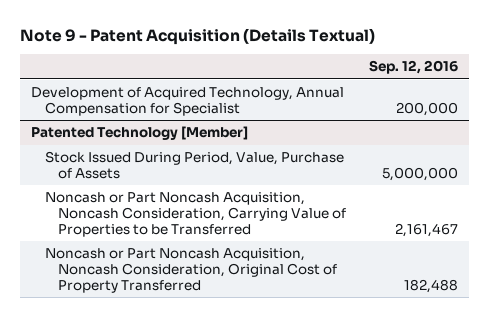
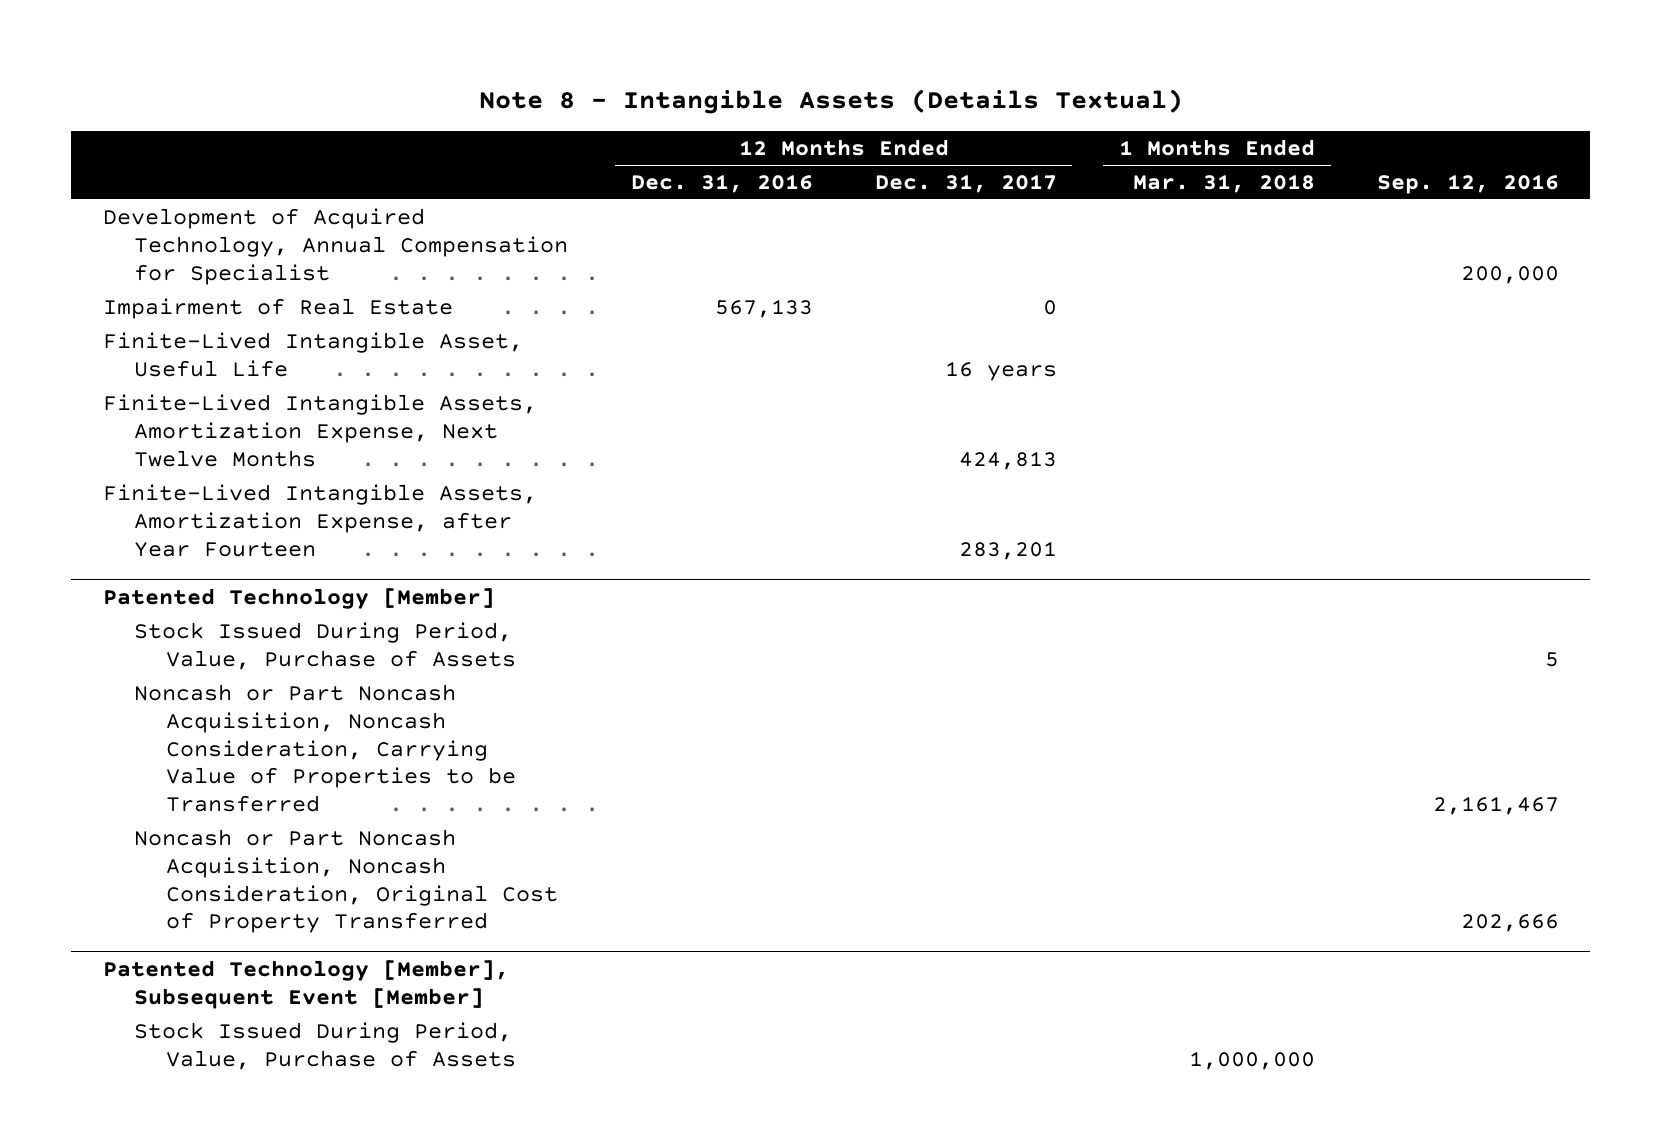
- Note 9 - Patent Acquisition (Details Textual)
+ Note 8 - Intangible Assets (Details Textual)
- | Sep. 12, 2016
+ | 12 Months Ended Dec. 31, 2016 | 12 Months Ended Dec. 31, 2017 | 1 Months Ended Mar. 31, 2018 | Sep. 12, 2016
+ Impairment of Real Estate | 567,133 | 0 | |
+ Finite-Lived Intangible Asset, Useful Life | | 16 years | |
+ Finite-Lived Intangible Assets, Amortization Expense, Next Twelve Months | | 424,813 | |
+ Finite-Lived Intangible Assets, Amortization Expense, after Year Fourteen | | 283,201 | |
@ Patented Technology [Member]
- Stock Issued During Period, Value, Purchase of Assets | 5,000,000
+ Stock Issued During Period, Value, Purchase of Assets | | | | 5
- Noncash or Part Noncash Acquisition, Noncash Consideration, Original Cost of Property Transferred | 182,488
+ Noncash or Part Noncash Acquisition, Noncash Consideration, Original Cost of Property Transferred | | | | 202,666
+ Patented Technology [Member], Subsequent Event [Member]
+ Stock Issued During Period, Value, Purchase of Assets | | | 1,000,000 |

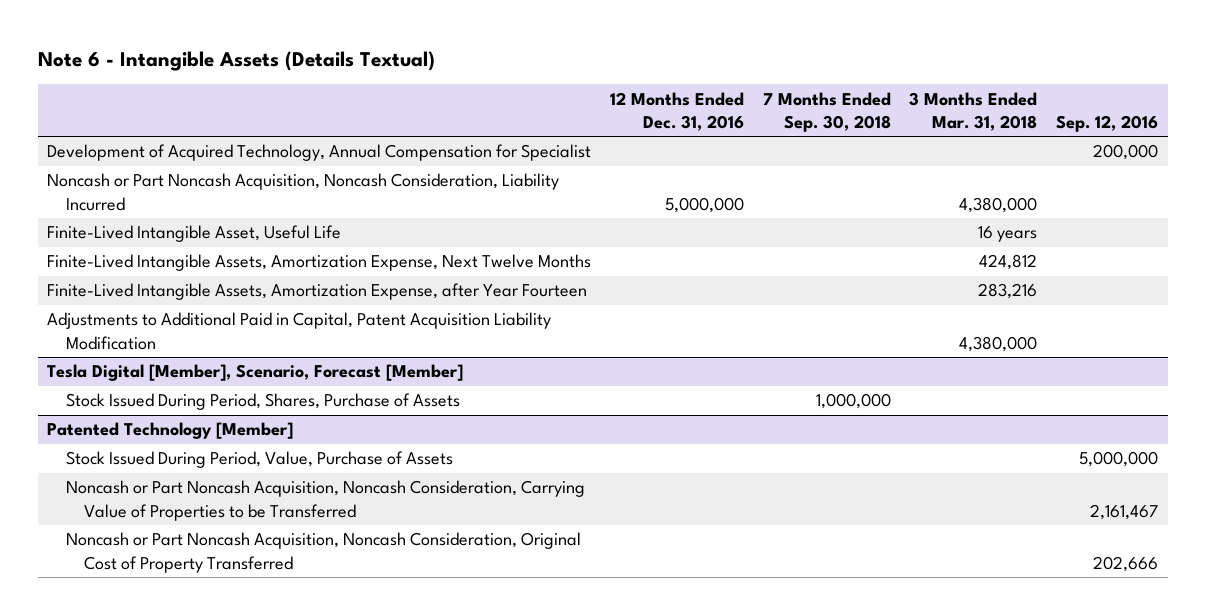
- Note 8 - Intangible Assets (Details Textual)
+ Note 6 - Intangible Assets (Details Textual)
- | 12 Months Ended Dec. 31, 2016 | 12 Months Ended Dec. 31, 2017 | 1 Months Ended Mar. 31, 2018 | Sep. 12, 2016
+ | 12 Months Ended Dec. 31, 2016 | 7 Months Ended Sep. 30, 2018 | 3 Months Ended Mar. 31, 2018 | Sep. 12, 2016
- Impairment of Real Estate | 567,133 | 0 | |
+ Noncash or Part Noncash Acquisition, Noncash Consideration, Liability Incurred | 5,000,000 | | 4,380,000 |
+ Adjustments to Additional Paid in Capital, Patent Acquisition Liability Modification | | | 4,380,000 |
+ Tesla Digital [Member], Scenario, Forecast [Member]
+ Stock Issued During Period, Shares, Purchase of Assets | | 1,000,000 | |
@ Patented Technology [Member]
- Stock Issued During Period, Value, Purchase of Assets | | | | 5
+ Stock Issued During Period, Value, Purchase of Assets | | | | 5,000,000
- Patented Technology [Member], Subsequent Event [Member]
- Stock Issued During Period, Value, Purchase of Assets | | | 1,000,000 |

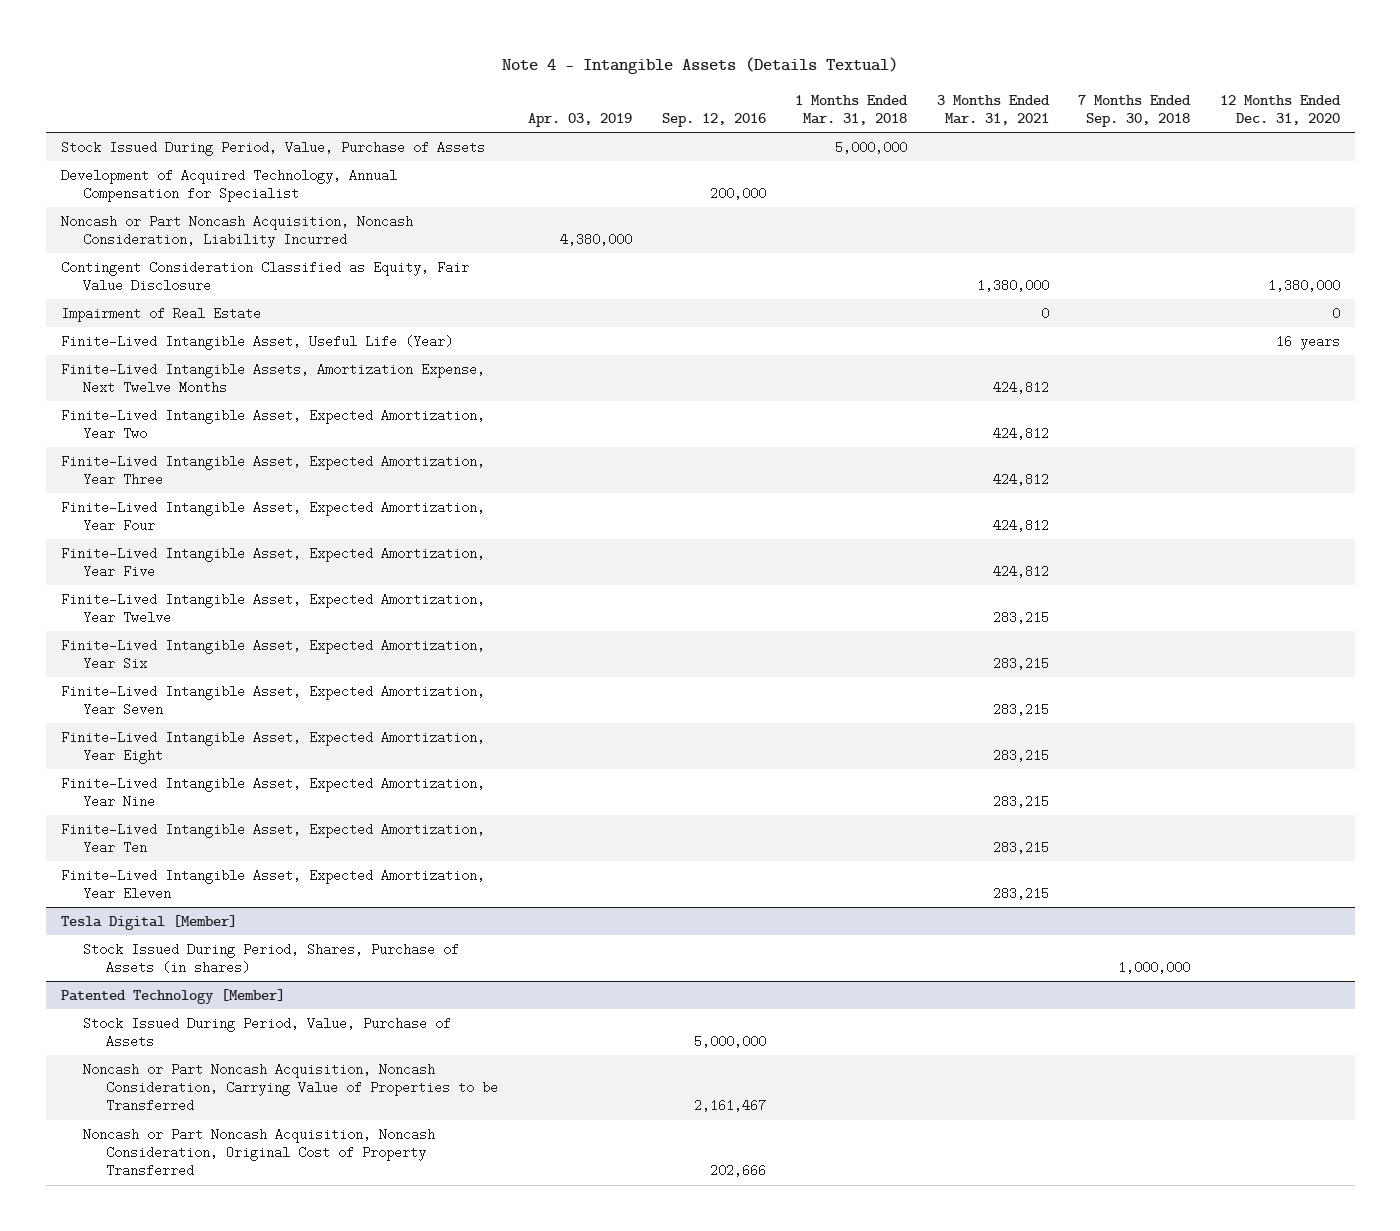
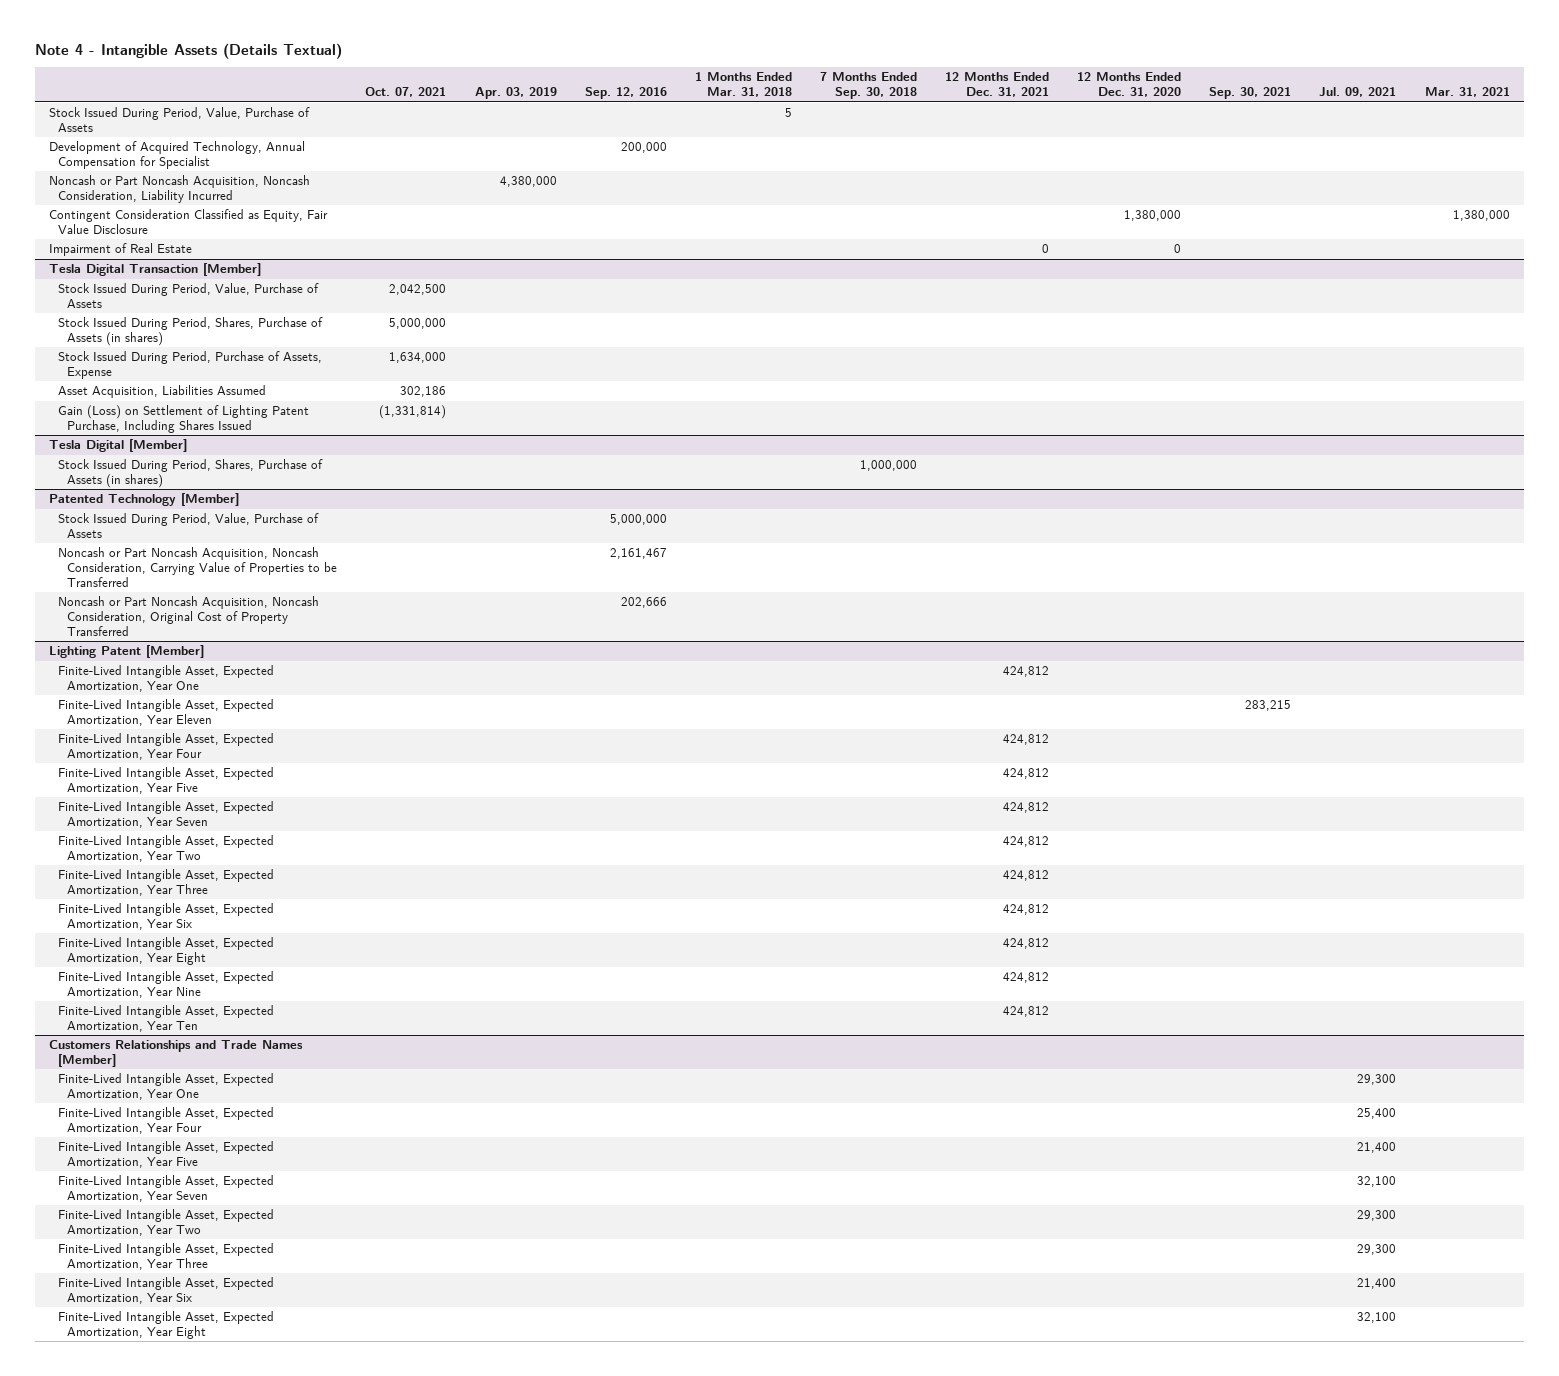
- | Apr. 03, 2019 | Sep. 12, 2016 | 1 Months Ended Mar. 31, 2018 | 3 Months Ended Mar. 31, 2021 | 7 Months Ended Sep. 30, 2018 | 12 Months Ended Dec. 31, 2020
+ | Oct. 07, 2021 | Apr. 03, 2019 | Sep. 12, 2016 | 1 Months Ended Mar. 31, 2018 | 7 Months Ended Sep. 30, 2018 | 12 Months Ended Dec. 31, 2021 | 12 Months Ended Dec. 31, 2020 | Sep. 30, 2021 | Jul. 09, 2021 | Mar. 31, 2021
- Stock Issued During Period, Value, Purchase of Assets | | | 5,000,000 | | |
+ Stock Issued During Period, Value, Purchase of Assets | | | | 5 | | | | | |
- Finite-Lived Intangible Asset, Useful Life (Year) | | | | | | 16 years
- Finite-Lived Intangible Assets, Amortization Expense, Next Twelve Months | | | | 424,812 | |
- Finite-Lived Intangible Asset, Expected Amortization, Year Two | | | | 424,812 | |
- Finite-Lived Intangible Asset, Expected Amortization, Year Three | | | | 424,812 | |
- Finite-Lived Intangible Asset, Expected Amortization, Year Four | | | | 424,812 | |
- Finite-Lived Intangible Asset, Expected Amortization, Year Five | | | | 424,812 | |
- Finite-Lived Intangible Asset, Expected Amortization, Year Twelve | | | | 283,215 | |
- Finite-Lived Intangible Asset, Expected Amortization, Year Six | | | | 283,215 | |
- Finite-Lived Intangible Asset, Expected Amortization, Year Seven | | | | 283,215 | |
- Finite-Lived Intangible Asset, Expected Amortization, Year Eight | | | | 283,215 | |
- Finite-Lived Intangible Asset, Expected Amortization, Year Nine | | | | 283,215 | |
- Finite-Lived Intangible Asset, Expected Amortization, Year Ten | | | | 283,215 | |
- Finite-Lived Intangible Asset, Expected Amortization, Year Eleven | | | | 283,215 | |
+ Tesla Digital Transaction [Member]
+ Stock Issued During Period, Value, Purchase of Assets | 2,042,500 | | | | | | | | |
+ Stock Issued During Period, Shares, Purchase of Assets (in shares) | 5,000,000 | | | | | | | | |
+ Stock Issued During Period, Purchase of Assets, Expense | 1,634,000 | | | | | | | | |
+ Asset Acquisition, Liabilities Assumed | 302,186 | | | | | | | | |
+ Gain (Loss) on Settlement of Lighting Patent Purchase, Including Shares Issued | (1,331,814) | | | | | | | | |
+ Lighting Patent [Member]
+ Finite-Lived Intangible Asset, Expected Amortization, Year One | | | | | | 424,812 | | | |
+ Finite-Lived Intangible Asset, Expected Amortization, Year Eleven | | | | | | | | 283,215 | |
+ Finite-Lived Intangible Asset, Expected Amortization, Year Four | | | | | | 424,812 | | | |
+ Finite-Lived Intangible Asset, Expected Amortization, Year Five | | | | | | 424,812 | | | |
+ Finite-Lived Intangible Asset, Expected Amortization, Year Seven | | | | | | 424,812 | | | |
+ Finite-Lived Intangible Asset, Expected Amortization, Year Two | | | | | | 424,812 | | | |
+ Finite-Lived Intangible Asset, Expected Amortization, Year Three | | | | | | 424,812 | | | |
+ Finite-Lived Intangible Asset, Expected Amortization, Year Six | | | | | | 424,812 | | | |
+ Finite-Lived Intangible Asset, Expected Amortization, Year Eight | | | | | | 424,812 | | | |
+ Finite-Lived Intangible Asset, Expected Amortization, Year Nine | | | | | | 424,812 | | | |
+ Finite-Lived Intangible Asset, Expected Amortization, Year Ten | | | | | | 424,812 | | | |
+ Customers Relationships and Trade Names [Member]
+ Finite-Lived Intangible Asset, Expected Amortization, Year One | | | | | | | | | 29,300 |
+ Finite-Lived Intangible Asset, Expected Amortization, Year Four | | | | | | | | | 25,400 |
+ Finite-Lived Intangible Asset, Expected Amortization, Year Five | | | | | | | | | 21,400 |
+ Finite-Lived Intangible Asset, Expected Amortization, Year Seven | | | | | | | | | 32,100 |
+ Finite-Lived Intangible Asset, Expected Amortization, Year Two | | | | | | | | | 29,300 |
+ Finite-Lived Intangible Asset, Expected Amortization, Year Three | | | | | | | | | 29,300 |
+ Finite-Lived Intangible Asset, Expected Amortization, Year Six | | | | | | | | | 21,400 |
+ Finite-Lived Intangible Asset, Expected Amortization, Year Eight | | | | | | | | | 32,100 |

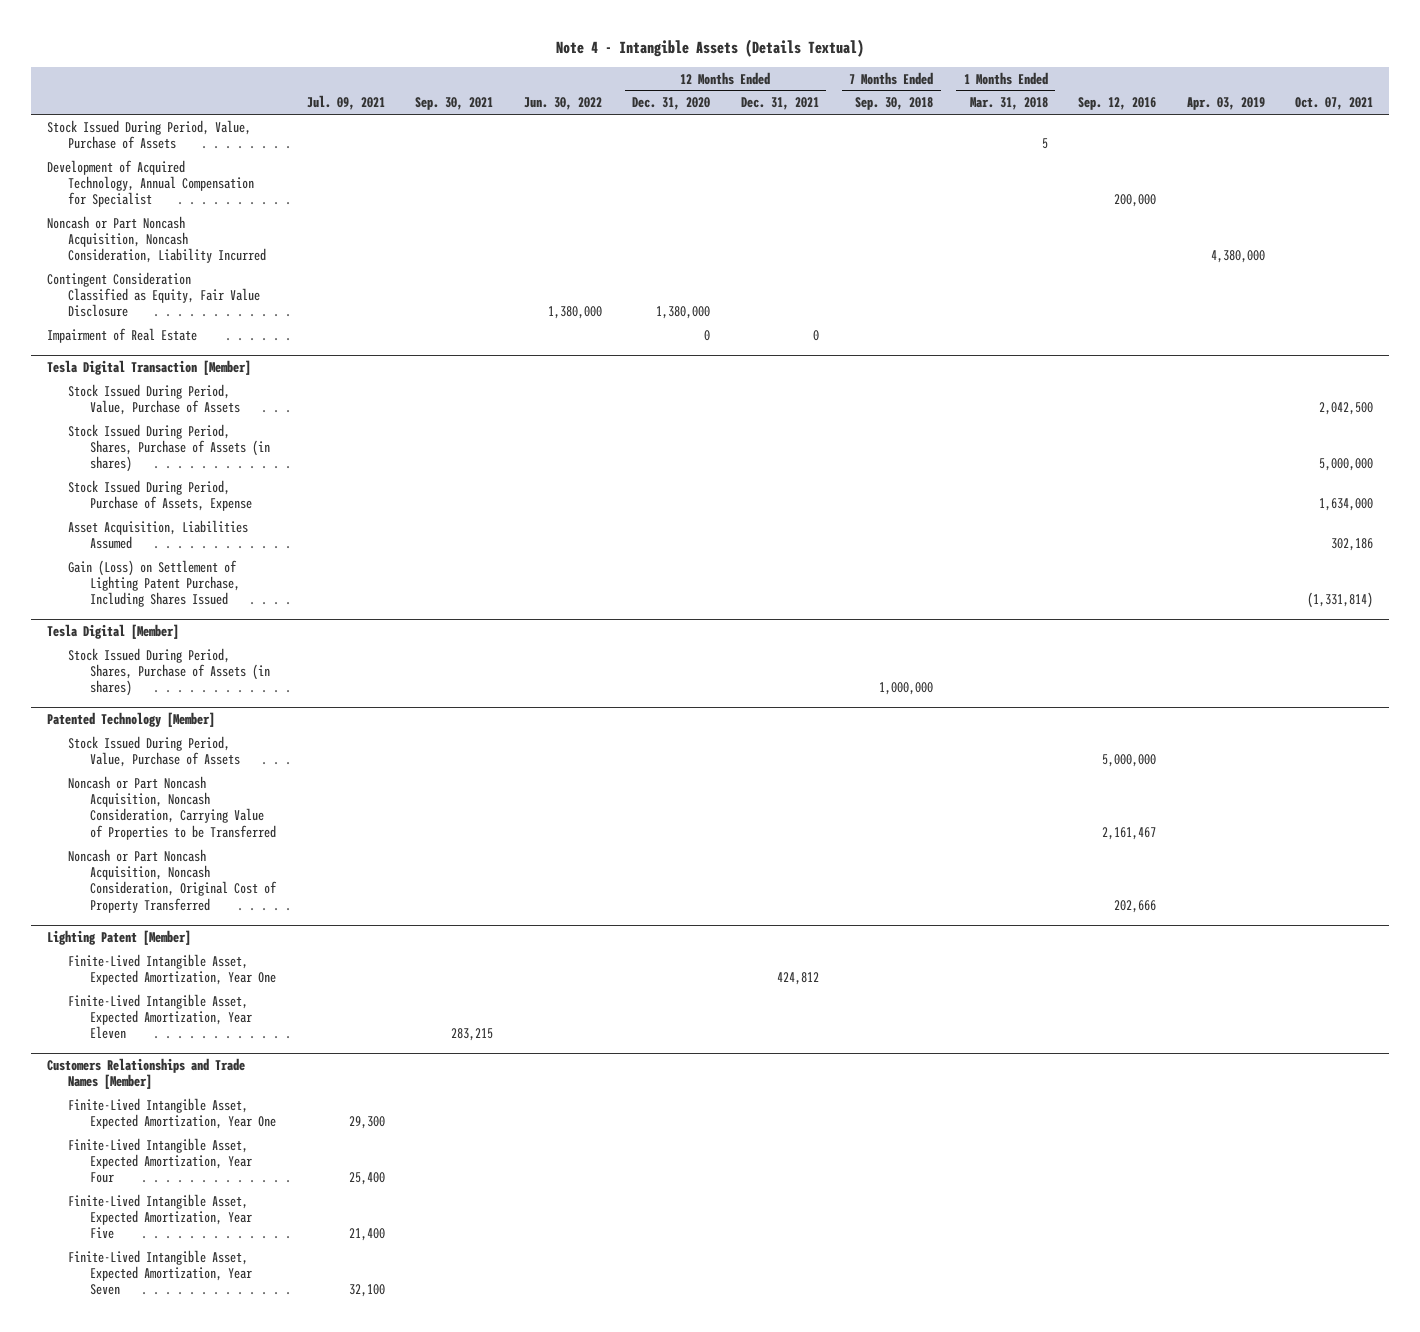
- | Oct. 07, 2021 | Apr. 03, 2019 | Sep. 12, 2016 | 1 Months Ended Mar. 31, 2018 | 7 Months Ended Sep. 30, 2018 | 12 Months Ended Dec. 31, 2021 | 12 Months Ended Dec. 31, 2020 | Sep. 30, 2021 | Jul. 09, 2021 | Mar. 31, 2021
+ | Jul. 09, 2021 | Sep. 30, 2021 | Jun. 30, 2022 | 12 Months Ended Dec. 31, 2020 | 12 Months Ended Dec. 31, 2021 | 7 Months Ended Sep. 30, 2018 | 1 Months Ended Mar. 31, 2018 | Sep. 12, 2016 | Apr. 03, 2019 | Oct. 07, 2021
@ Lighting Patent [Member]
- Finite-Lived Intangible Asset, Expected Amortization, Year Four | | | | | | 424,812 | | | |
- Finite-Lived Intangible Asset, Expected Amortization, Year Five | | | | | | 424,812 | | | |
- Finite-Lived Intangible Asset, Expected Amortization, Year Seven | | | | | | 424,812 | | | |
- Finite-Lived Intangible Asset, Expected Amortization, Year Two | | | | | | 424,812 | | | |
- Finite-Lived Intangible Asset, Expected Amortization, Year Three | | | | | | 424,812 | | | |
- Finite-Lived Intangible Asset, Expected Amortization, Year Six | | | | | | 424,812 | | | |
- Finite-Lived Intangible Asset, Expected Amortization, Year Eight | | | | | | 424,812 | | | |
- Finite-Lived Intangible Asset, Expected Amortization, Year Nine | | | | | | 424,812 | | | |
- Finite-Lived Intangible Asset, Expected Amortization, Year Ten | | | | | | 424,812 | | | |
@ Customers Relationships and Trade Names [Member]
- Finite-Lived Intangible Asset, Expected Amortization, Year Two | | | | | | | | | 29,300 |
- Finite-Lived Intangible Asset, Expected Amortization, Year Three | | | | | | | | | 29,300 |
- Finite-Lived Intangible Asset, Expected Amortization, Year Six | | | | | | | | | 21,400 |
- Finite-Lived Intangible Asset, Expected Amortization, Year Eight | | | | | | | | | 32,100 |

